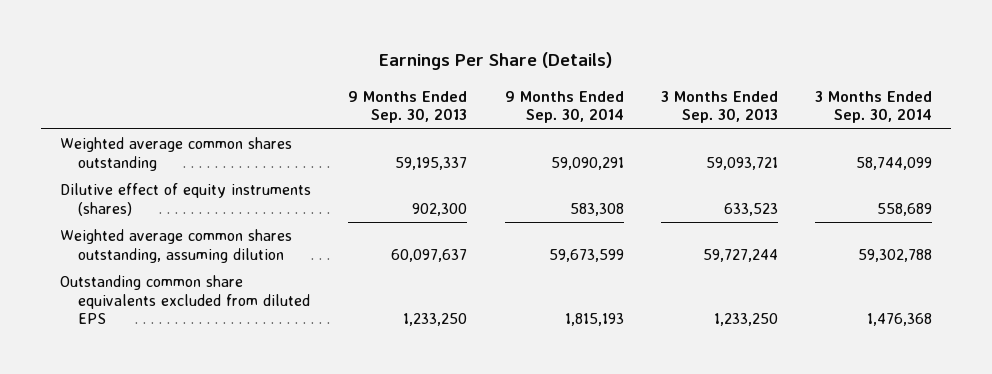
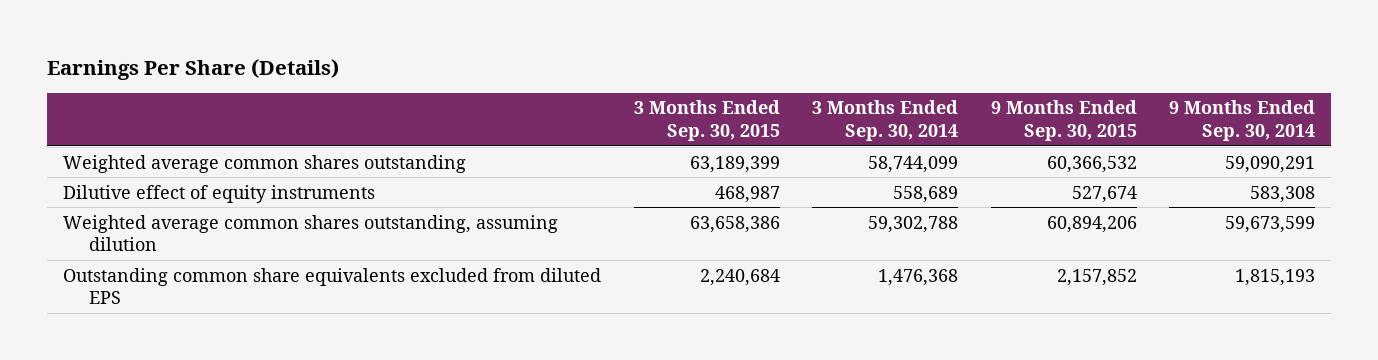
- | 9 Months Ended Sep. 30, 2013 | 9 Months Ended Sep. 30, 2014 | 3 Months Ended Sep. 30, 2013 | 3 Months Ended Sep. 30, 2014
+ | 3 Months Ended Sep. 30, 2015 | 3 Months Ended Sep. 30, 2014 | 9 Months Ended Sep. 30, 2015 | 9 Months Ended Sep. 30, 2014
- Dilutive effect of equity instruments (shares) | 902,300 | 583,308 | 633,523 | 558,689
+ Dilutive effect of equity instruments | 468,987 | 558,689 | 527,674 | 583,308

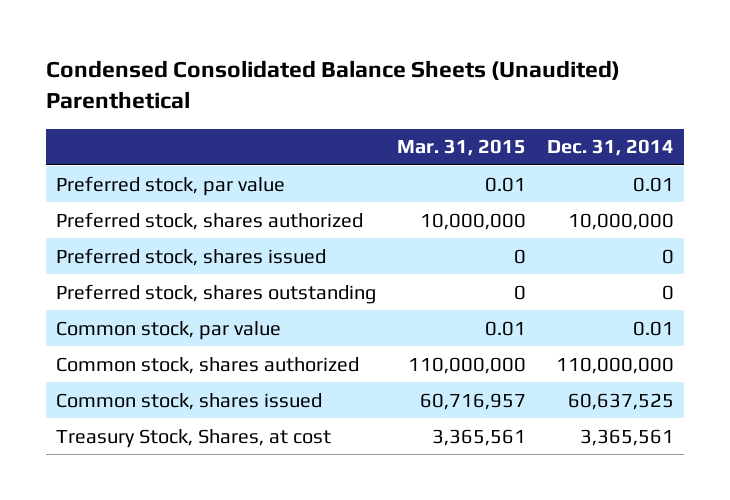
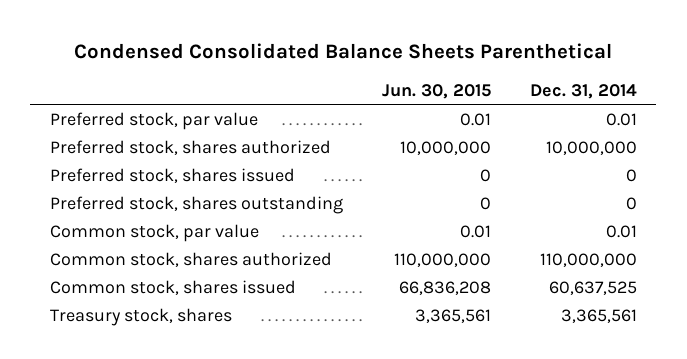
- Condensed Consolidated Balance Sheets (Unaudited) Parenthetical
+ Condensed Consolidated Balance Sheets Parenthetical
- | Mar. 31, 2015 | Dec. 31, 2014
+ | Jun. 30, 2015 | Dec. 31, 2014
- Treasury Stock, Shares, at cost | 3,365,561 | 3,365,561
+ Treasury stock, shares | 3,365,561 | 3,365,561

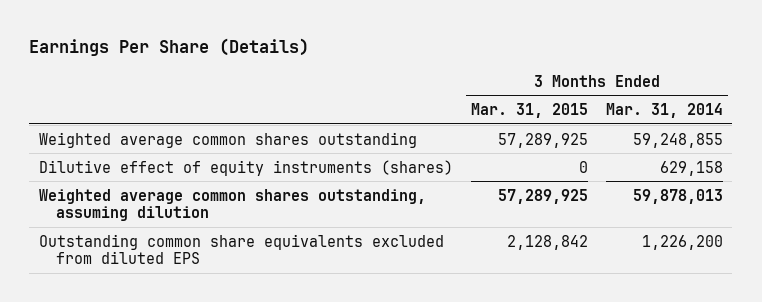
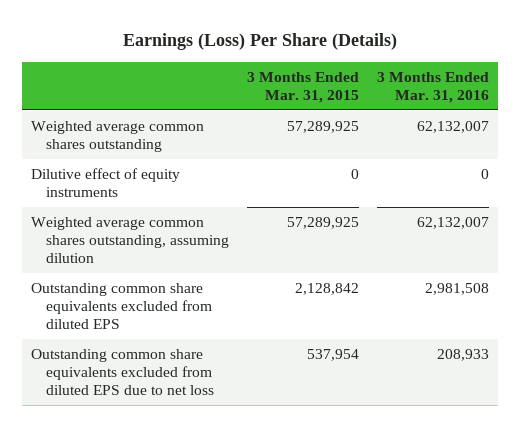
- Earnings Per Share (Details)
+ Earnings (Loss) Per Share (Details)
- | 3 Months Ended Mar. 31, 2015 | 3 Months Ended Mar. 31, 2014
+ | 3 Months Ended Mar. 31, 2015 | 3 Months Ended Mar. 31, 2016
- Dilutive effect of equity instruments (shares) | 0 | 629,158
+ Dilutive effect of equity instruments | 0 | 0
+ Outstanding common share equivalents excluded from diluted EPS due to net loss | 537,954 | 208,933

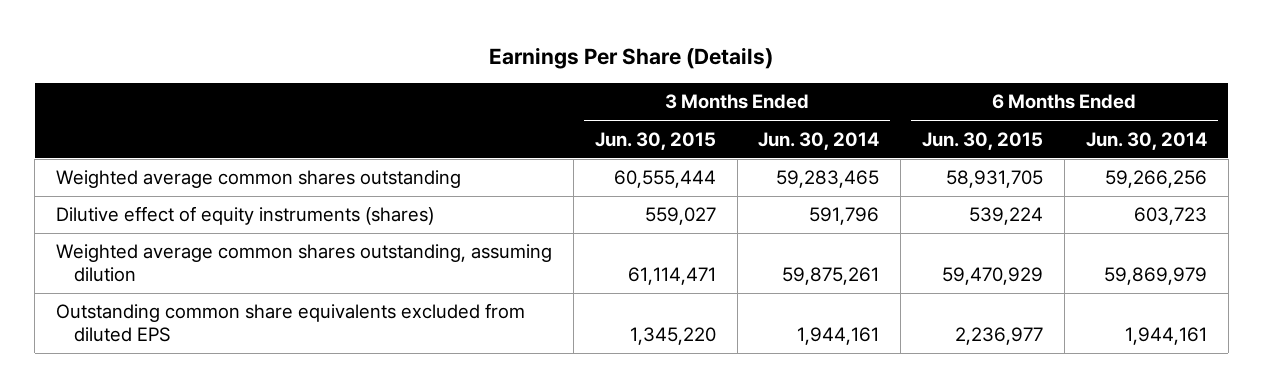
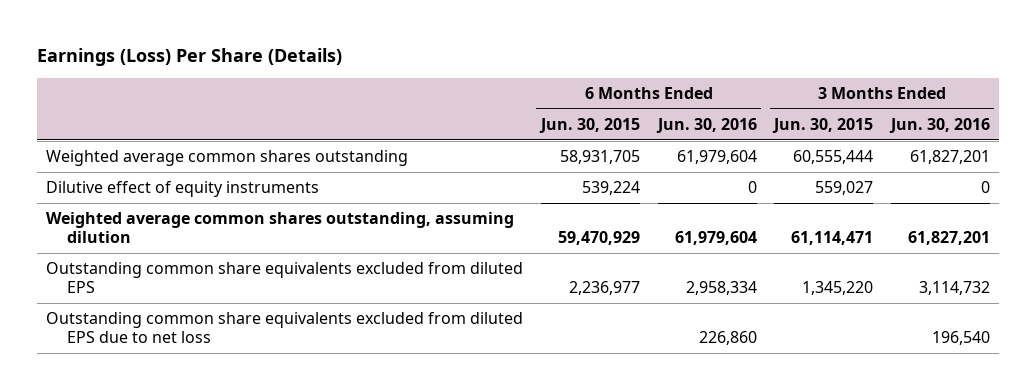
- Earnings Per Share (Details)
+ Earnings (Loss) Per Share (Details)
- | 3 Months Ended Jun. 30, 2015 | 3 Months Ended Jun. 30, 2014 | 6 Months Ended Jun. 30, 2015 | 6 Months Ended Jun. 30, 2014
+ | 6 Months Ended Jun. 30, 2015 | 6 Months Ended Jun. 30, 2016 | 3 Months Ended Jun. 30, 2015 | 3 Months Ended Jun. 30, 2016
- Dilutive effect of equity instruments (shares) | 559,027 | 591,796 | 539,224 | 603,723
+ Dilutive effect of equity instruments | 539,224 | 0 | 559,027 | 0
+ Outstanding common share equivalents excluded from diluted EPS due to net loss | | 226,860 | | 196,540

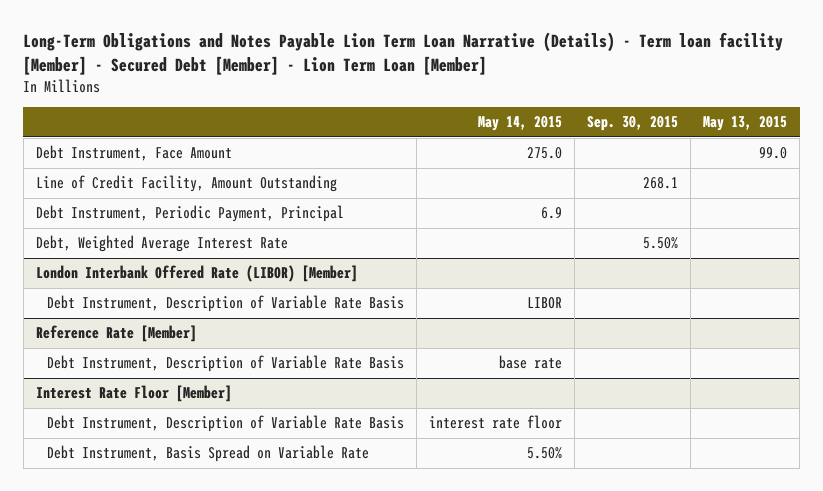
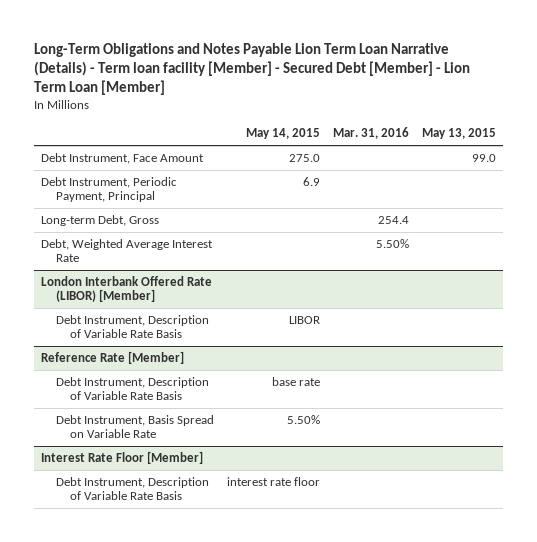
- | May 14, 2015 | Sep. 30, 2015 | May 13, 2015
+ | May 14, 2015 | Mar. 31, 2016 | May 13, 2015
- Line of Credit Facility, Amount Outstanding | | 268.1 |
+ Long-term Debt, Gross | | 254.4 |
@ Reference Rate [Member]
+ Debt Instrument, Basis Spread on Variable Rate | 5.50% | |
@ Interest Rate Floor [Member]
- Debt Instrument, Basis Spread on Variable Rate | 5.50% | |

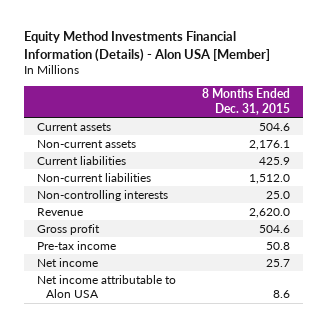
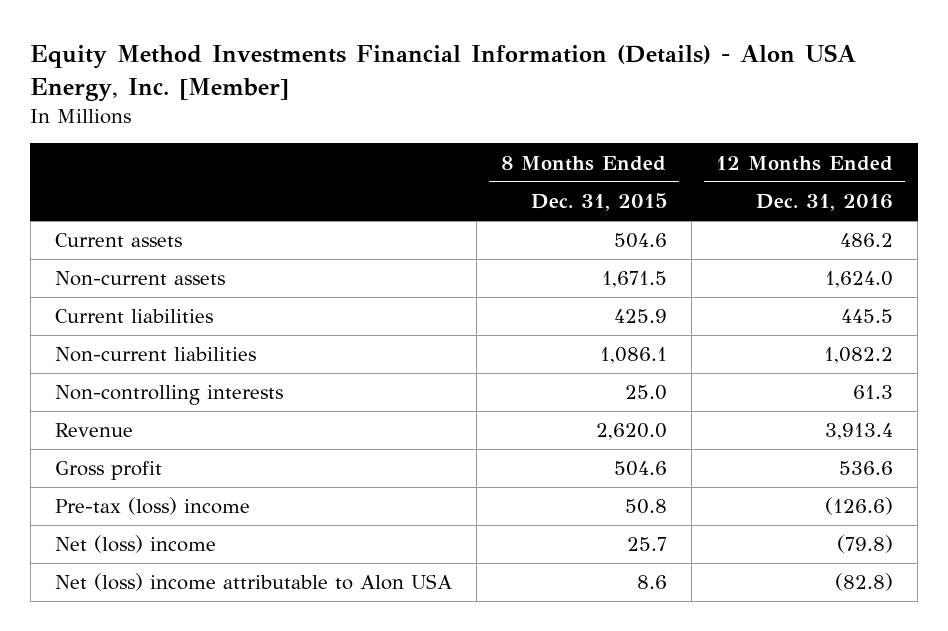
- Equity Method Investments Financial Information (Details) - Alon USA [Member]
+ Equity Method Investments Financial Information (Details) - Alon USA Energy, Inc. [Member]
- | 8 Months Ended Dec. 31, 2015
+ | 8 Months Ended Dec. 31, 2015 | 12 Months Ended Dec. 31, 2016
- Non-current assets | 2,176.1
+ Non-current assets | 1,671.5 | 1,624.0
- Non-current liabilities | 1,512.0
+ Non-current liabilities | 1,086.1 | 1,082.2
- Pre-tax income | 50.8
- Net income | 25.7
- Net income attributable to Alon USA | 8.6
+ Pre-tax (loss) income | 50.8 | (126.6)
+ Net (loss) income | 25.7 | (79.8)
+ Net (loss) income attributable to Alon USA | 8.6 | (82.8)

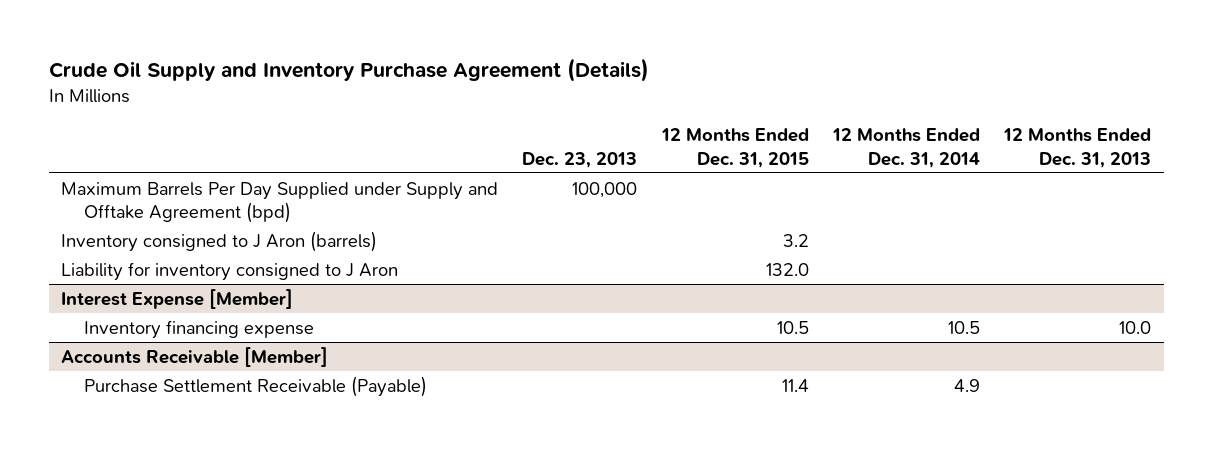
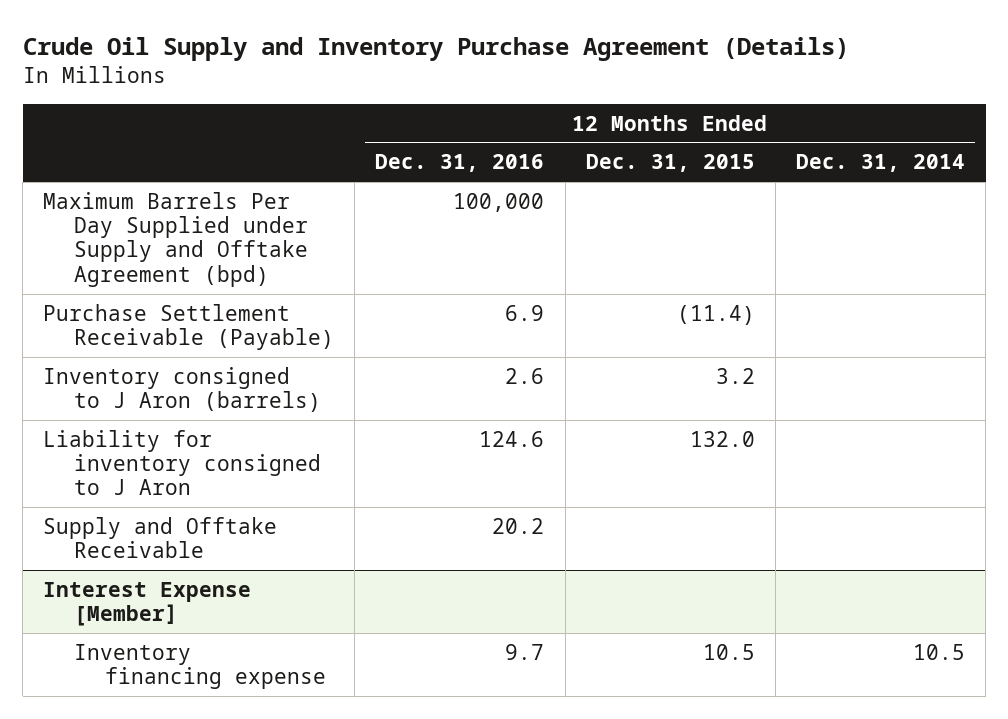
- | Dec. 23, 2013 | 12 Months Ended Dec. 31, 2015 | 12 Months Ended Dec. 31, 2014 | 12 Months Ended Dec. 31, 2013
+ | 12 Months Ended Dec. 31, 2016 | 12 Months Ended Dec. 31, 2015 | 12 Months Ended Dec. 31, 2014
+ Purchase Settlement Receivable (Payable) | 6.9 | (11.4) |
+ Supply and Offtake Receivable | 20.2 | |
- Accounts Receivable [Member]
- Purchase Settlement Receivable (Payable) | | 11.4 | 4.9 |

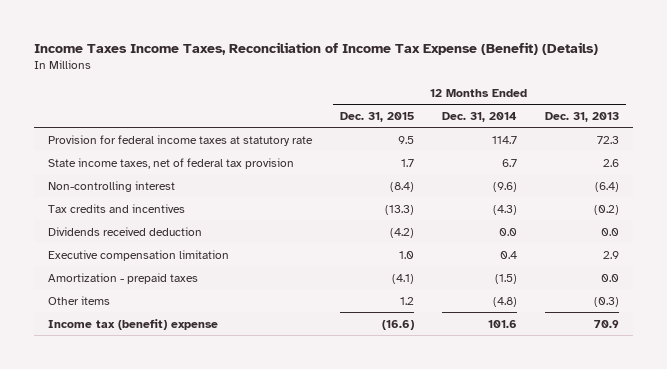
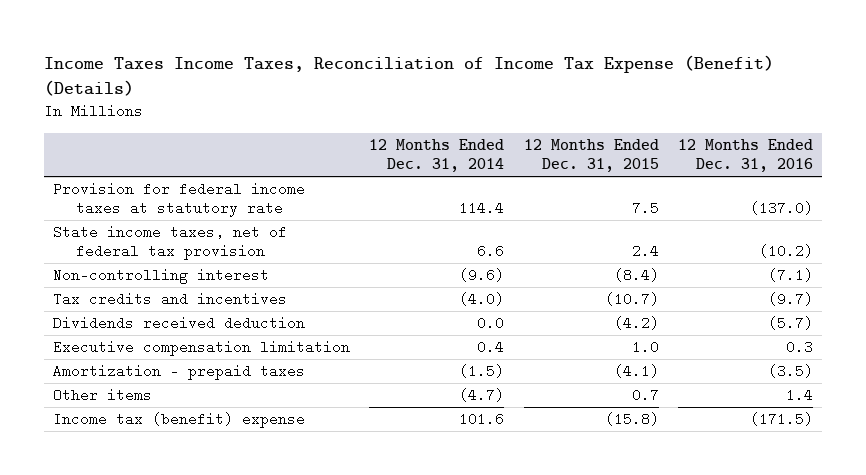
- | 12 Months Ended Dec. 31, 2015 | 12 Months Ended Dec. 31, 2014 | 12 Months Ended Dec. 31, 2013
+ | 12 Months Ended Dec. 31, 2014 | 12 Months Ended Dec. 31, 2015 | 12 Months Ended Dec. 31, 2016
- Provision for federal income taxes at statutory rate | 9.5 | 114.7 | 72.3
- State income taxes, net of federal tax provision | 1.7 | 6.7 | 2.6
+ Provision for federal income taxes at statutory rate | 114.4 | 7.5 | (137.0)
+ State income taxes, net of federal tax provision | 6.6 | 2.4 | (10.2)
- Tax credits and incentives | (13.3) | (4.3) | (0.2)
+ Tax credits and incentives | (4.0) | (10.7) | (9.7)
- Other items | 1.2 | (4.8) | (0.3)
- Income tax (benefit) expense | (16.6) | 101.6 | 70.9
+ Other items | (4.7) | 0.7 | 1.4
+ Income tax (benefit) expense | 101.6 | (15.8) | (171.5)

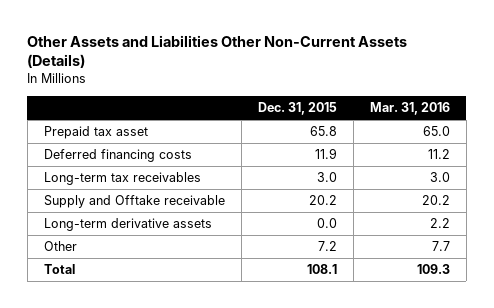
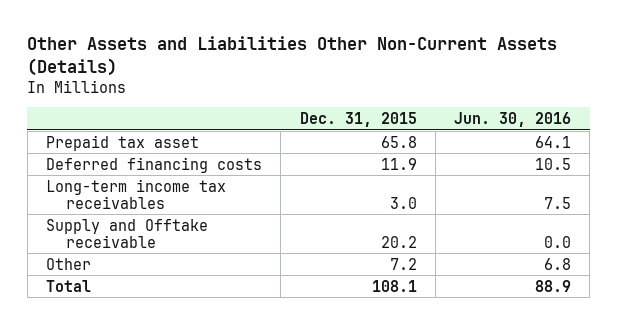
- | Dec. 31, 2015 | Mar. 31, 2016
+ | Dec. 31, 2015 | Jun. 30, 2016
- Long-term tax receivables | 3.0 | 3.0
+ Long-term income tax receivables | 3.0 | 7.5
- Long-term derivative assets | 0.0 | 2.2

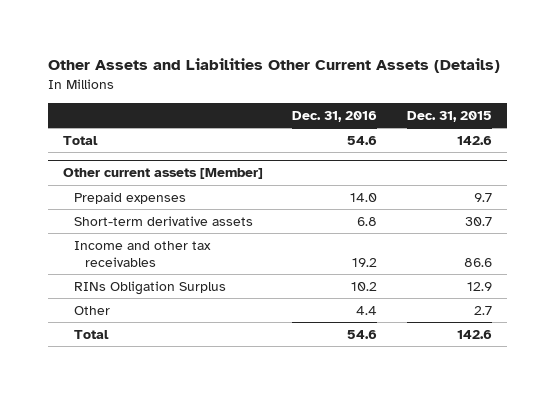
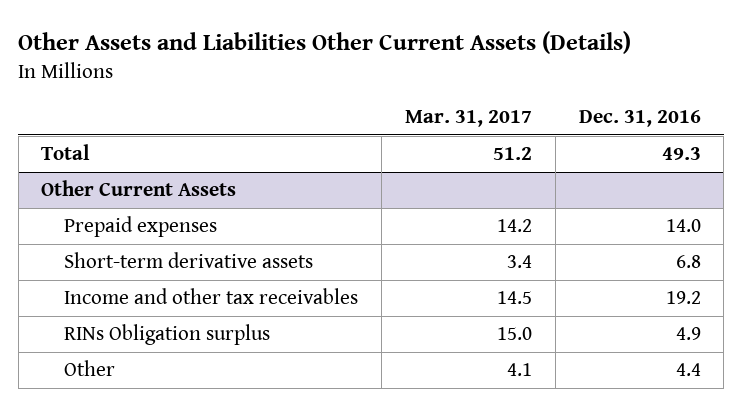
- | Dec. 31, 2016 | Dec. 31, 2015
+ | Mar. 31, 2017 | Dec. 31, 2016
- Total | 54.6 | 142.6
- Other current assets [Member]
+ Total | 51.2 | 49.3
+ Other Current Assets
- RINs Obligation Surplus | 10.2 | 12.9
+ RINs Obligation surplus | 15.0 | 4.9
- Total | 54.6 | 142.6

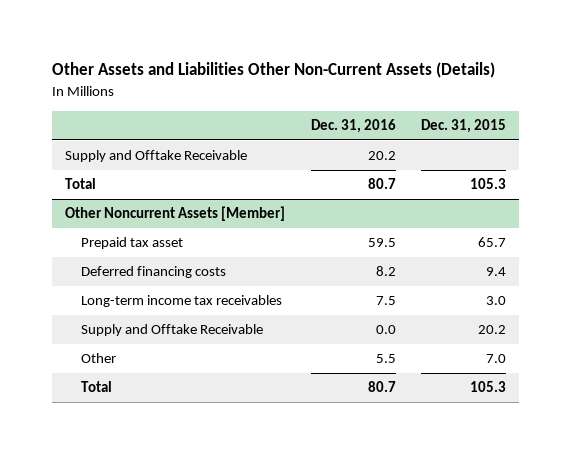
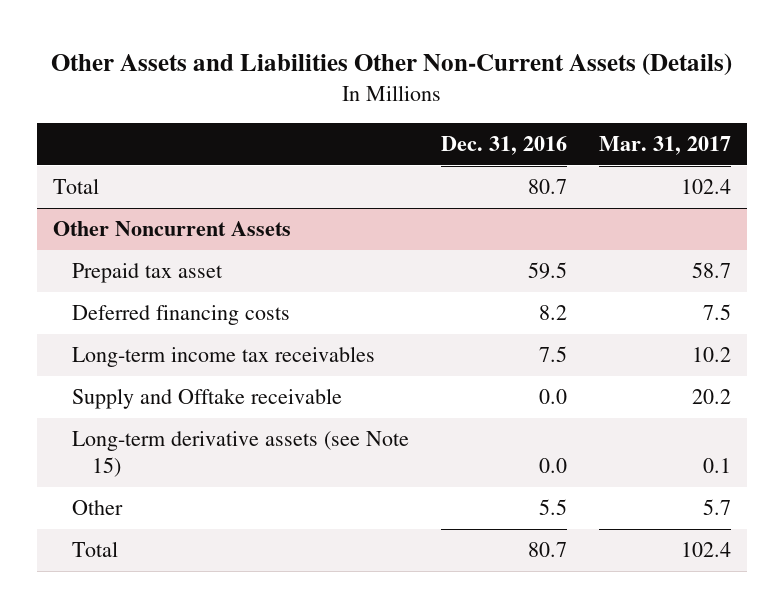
- | Dec. 31, 2016 | Dec. 31, 2015
+ | Dec. 31, 2016 | Mar. 31, 2017
- Supply and Offtake Receivable | 20.2 |
- Other Noncurrent Assets [Member]
+ Other Noncurrent Assets
- Supply and Offtake Receivable | 0.0 | 20.2
+ Supply and Offtake receivable | 0.0 | 20.2
+ Long-term derivative assets (see Note 15) | 0.0 | 0.1

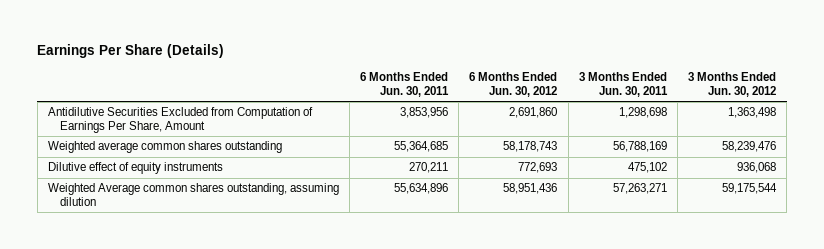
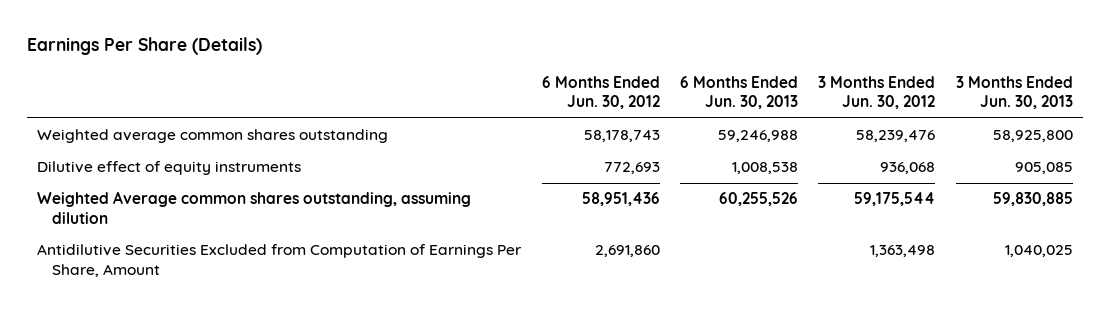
- | 6 Months Ended Jun. 30, 2011 | 6 Months Ended Jun. 30, 2012 | 3 Months Ended Jun. 30, 2011 | 3 Months Ended Jun. 30, 2012
+ | 6 Months Ended Jun. 30, 2012 | 6 Months Ended Jun. 30, 2013 | 3 Months Ended Jun. 30, 2012 | 3 Months Ended Jun. 30, 2013
moved down: Antidilutive Securities Excluded from Computation of Earnings Per Share, Amount | 2,691,860 | | 1,363,498 | 1,040,025

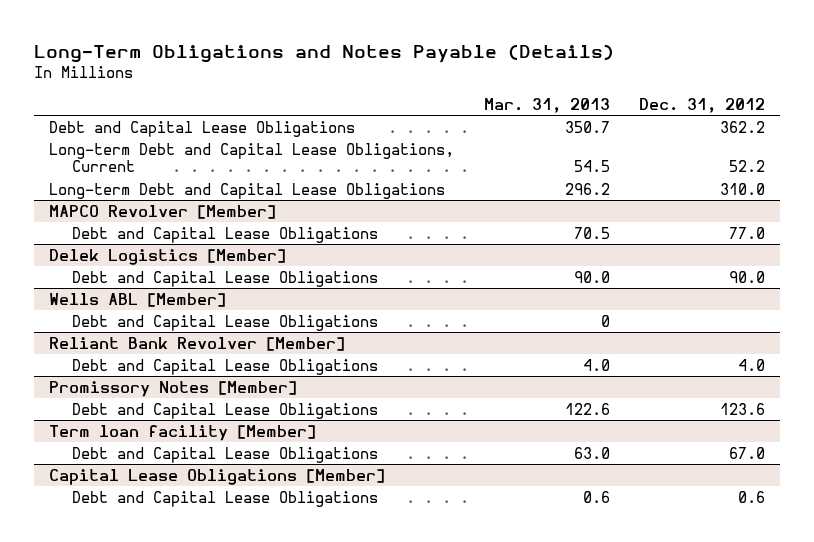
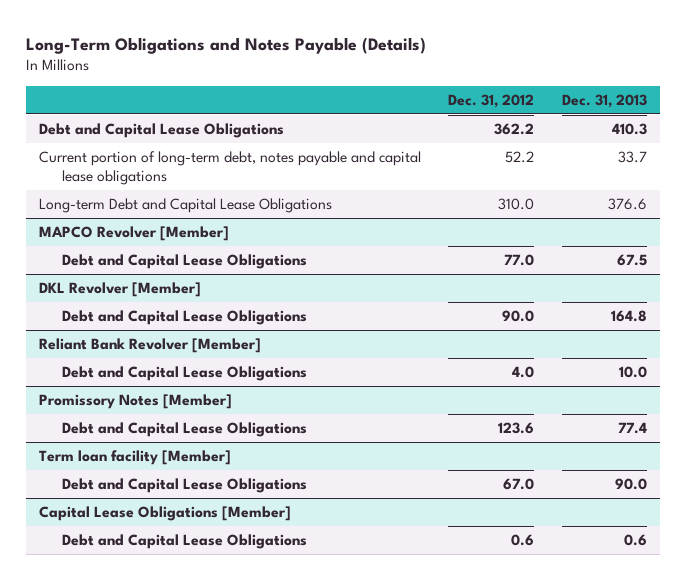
- | Mar. 31, 2013 | Dec. 31, 2012
+ | Dec. 31, 2012 | Dec. 31, 2013
- Long-term Debt and Capital Lease Obligations, Current | 54.5 | 52.2
+ Current portion of long-term debt, notes payable and capital lease obligations | 52.2 | 33.7
- Delek Logistics [Member]
+ DKL Revolver [Member]
- Wells ABL [Member]
- Debt and Capital Lease Obligations | 0 |

